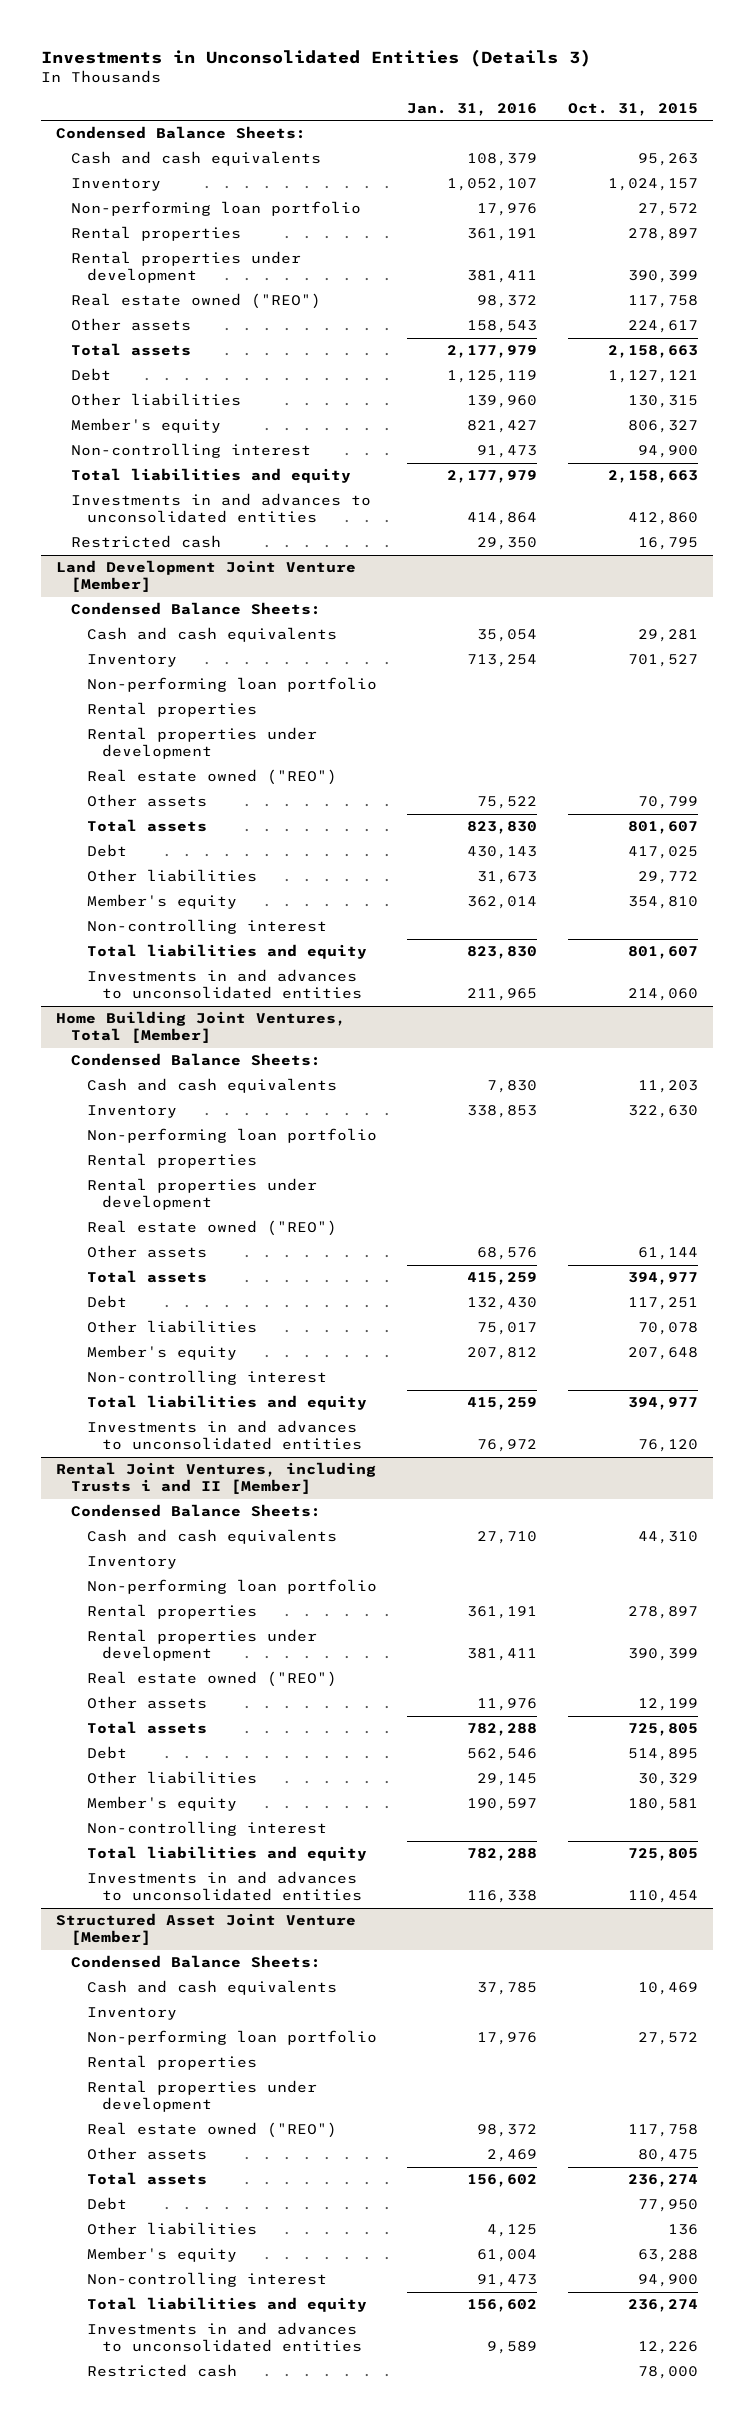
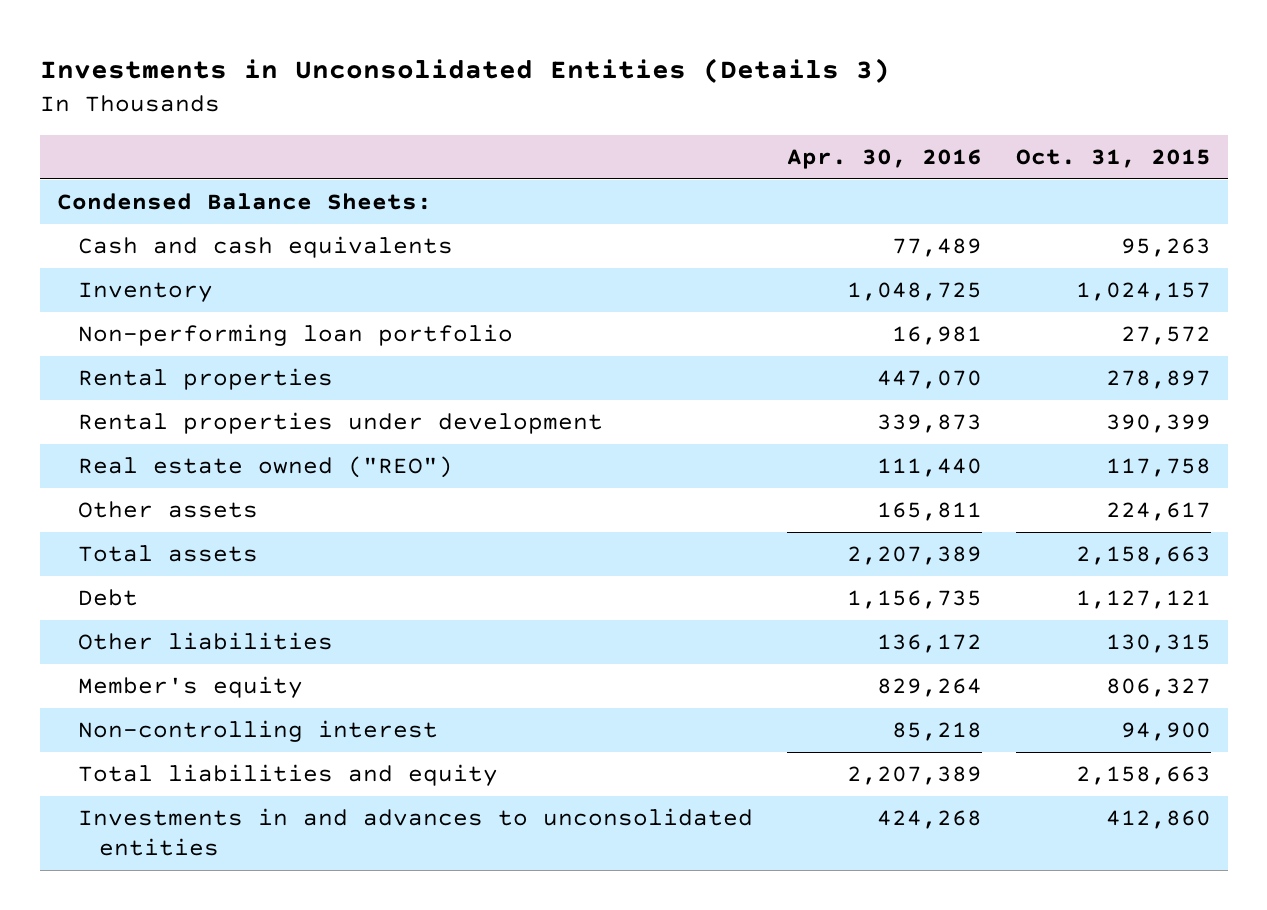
- | Jan. 31, 2016 | Oct. 31, 2015
+ | Apr. 30, 2016 | Oct. 31, 2015
- Restricted cash | 29,350 | 16,795
- Land Development Joint Venture [Member]
- Condensed Balance Sheets:
- Cash and cash equivalents | 35,054 | 29,281
- Inventory | 713,254 | 701,527
- Non-performing loan portfolio
- Rental properties
- Rental properties under development
- Real estate owned ("REO")
- Other assets | 75,522 | 70,799
- Total assets | 823,830 | 801,607
- Debt | 430,143 | 417,025
- Other liabilities | 31,673 | 29,772
- Member's equity | 362,014 | 354,810
- Non-controlling interest
- Total liabilities and equity | 823,830 | 801,607
- Investments in and advances to unconsolidated entities | 211,965 | 214,060
- Home Building Joint Ventures, Total [Member]
- Condensed Balance Sheets:
- Cash and cash equivalents | 7,830 | 11,203
- Inventory | 338,853 | 322,630
- Non-performing loan portfolio
- Rental properties
- Rental properties under development
- Real estate owned ("REO")
- Other assets | 68,576 | 61,144
- Total assets | 415,259 | 394,977
- Debt | 132,430 | 117,251
- Other liabilities | 75,017 | 70,078
- Member's equity | 207,812 | 207,648
- Non-controlling interest
- Total liabilities and equity | 415,259 | 394,977
- Investments in and advances to unconsolidated entities | 76,972 | 76,120
- Rental Joint Ventures, including Trusts i and II [Member]
- Condensed Balance Sheets:
- Cash and cash equivalents | 27,710 | 44,310
- Inventory
- Non-performing loan portfolio
- Rental properties | 361,191 | 278,897
- Rental properties under development | 381,411 | 390,399
- Real estate owned ("REO")
- Other assets | 11,976 | 12,199
- Total assets | 782,288 | 725,805
- Debt | 562,546 | 514,895
- Other liabilities | 29,145 | 30,329
- Member's equity | 190,597 | 180,581
- Non-controlling interest
- Total liabilities and equity | 782,288 | 725,805
- Investments in and advances to unconsolidated entities | 116,338 | 110,454
- Structured Asset Joint Venture [Member]
- Condensed Balance Sheets:
- Cash and cash equivalents | 37,785 | 10,469
- Inventory
- Non-performing loan portfolio | 17,976 | 27,572
- Rental properties
- Rental properties under development
- Real estate owned ("REO") | 98,372 | 117,758
- Other assets | 2,469 | 80,475
- Total assets | 156,602 | 236,274
- Debt | | 77,950
- Other liabilities | 4,125 | 136
- Member's equity | 61,004 | 63,288
- Non-controlling interest | 91,473 | 94,900
- Total liabilities and equity | 156,602 | 236,274
- Investments in and advances to unconsolidated entities | 9,589 | 12,226
- Restricted cash | | 78,000

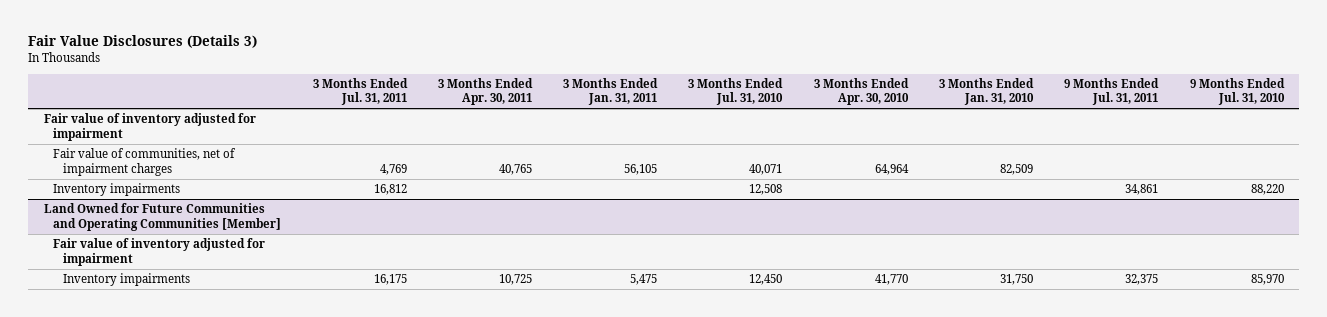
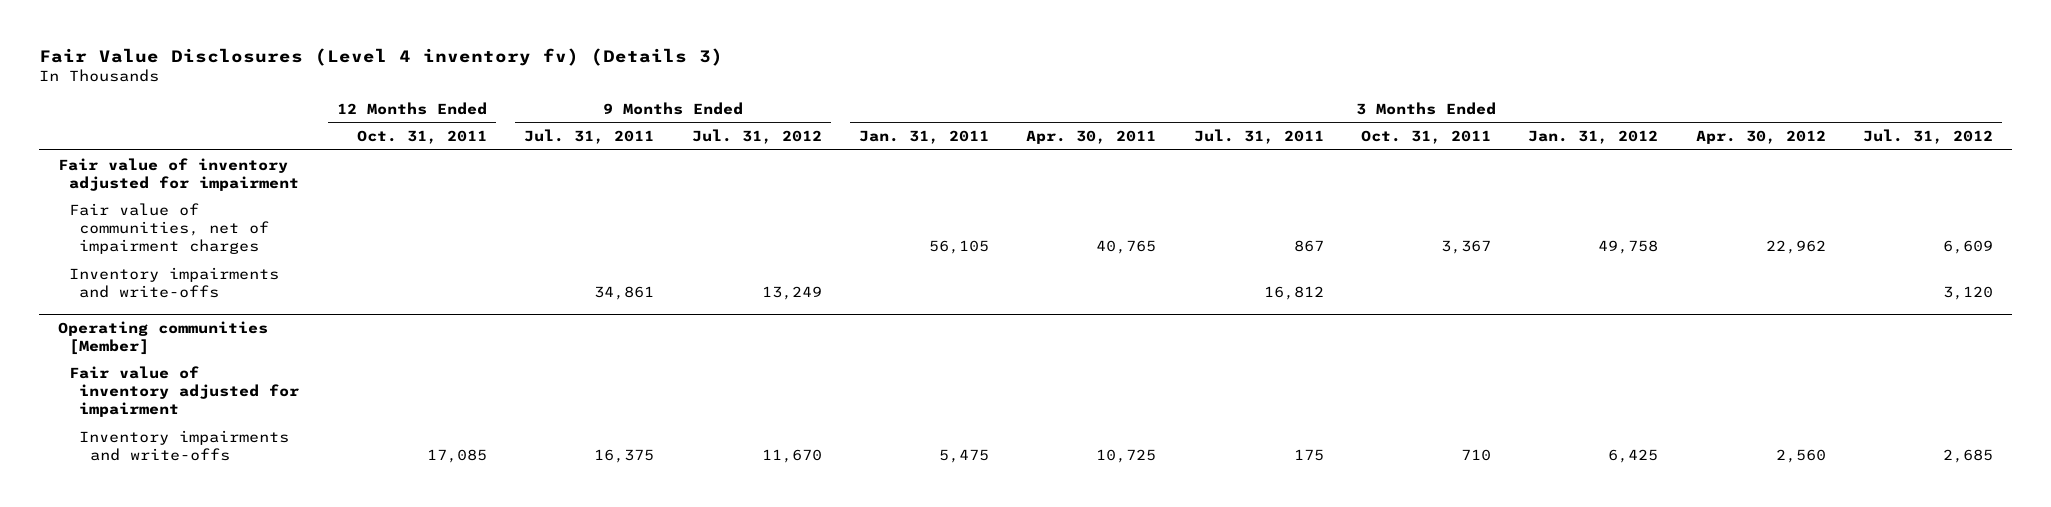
- Fair Value Disclosures (Details 3)
+ Fair Value Disclosures (Level 4 inventory fv) (Details 3)
- | 3 Months Ended Jul. 31, 2011 | 3 Months Ended Apr. 30, 2011 | 3 Months Ended Jan. 31, 2011 | 3 Months Ended Jul. 31, 2010 | 3 Months Ended Apr. 30, 2010 | 3 Months Ended Jan. 31, 2010 | 9 Months Ended Jul. 31, 2011 | 9 Months Ended Jul. 31, 2010
+ | 12 Months Ended Oct. 31, 2011 | 9 Months Ended Jul. 31, 2011 | 9 Months Ended Jul. 31, 2012 | 3 Months Ended Jan. 31, 2011 | 3 Months Ended Apr. 30, 2011 | 3 Months Ended Jul. 31, 2011 | 3 Months Ended Oct. 31, 2011 | 3 Months Ended Jan. 31, 2012 | 3 Months Ended Apr. 30, 2012 | 3 Months Ended Jul. 31, 2012
- Fair value of communities, net of impairment charges | 4,769 | 40,765 | 56,105 | 40,071 | 64,964 | 82,509 | |
- Inventory impairments | 16,812 | | | 12,508 | | | 34,861 | 88,220
- Land Owned for Future Communities and Operating Communities [Member]
+ Fair value of communities, net of impairment charges | | | | 56,105 | 40,765 | 867 | 3,367 | 49,758 | 22,962 | 6,609
+ Inventory impairments and write-offs | | 34,861 | 13,249 | | | 16,812 | | | | 3,120
+ Operating communities [Member]
- Inventory impairments | 16,175 | 10,725 | 5,475 | 12,450 | 41,770 | 31,750 | 32,375 | 85,970
+ Inventory impairments and write-offs | 17,085 | 16,375 | 11,670 | 5,475 | 10,725 | 175 | 710 | 6,425 | 2,560 | 2,685

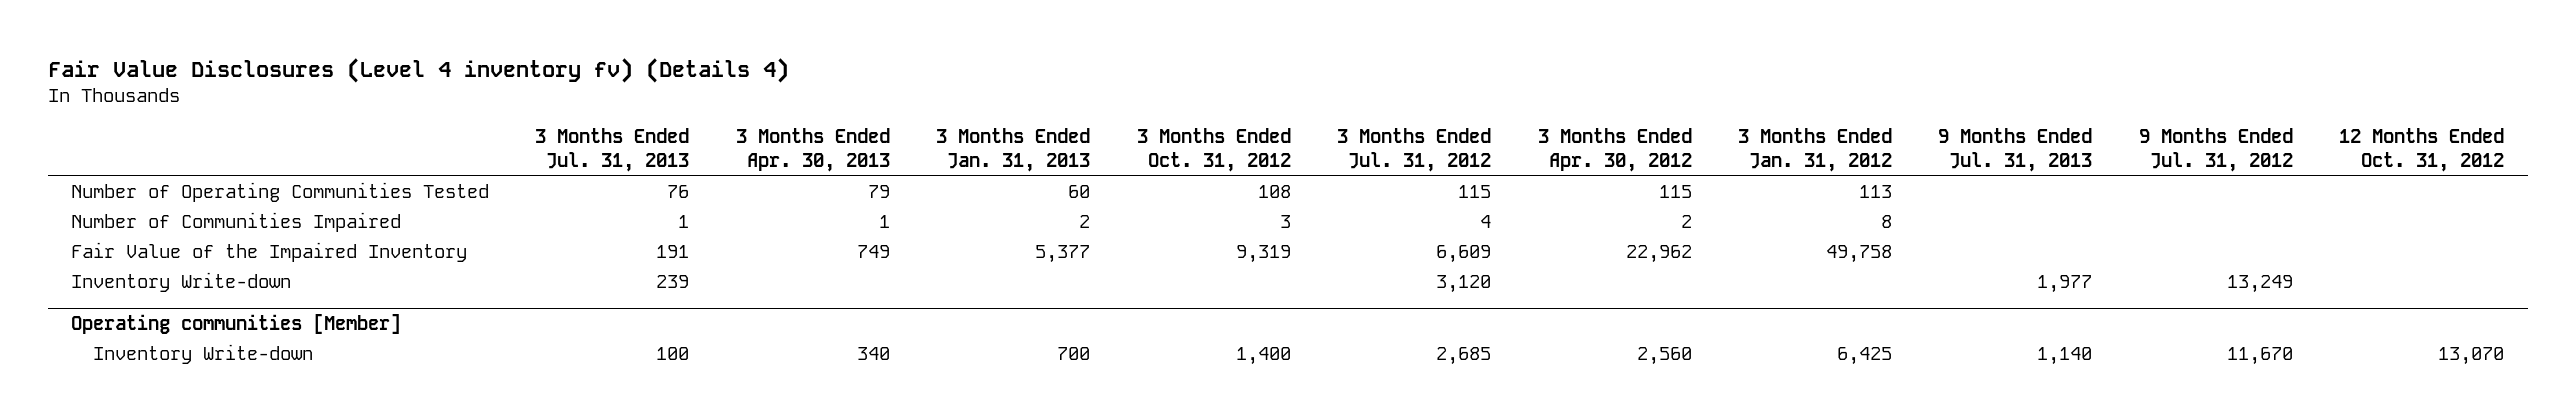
- Fair Value Disclosures (Level 4 inventory fv) (Details 3)
+ Fair Value Disclosures (Level 4 inventory fv) (Details 4)
- | 12 Months Ended Oct. 31, 2011 | 9 Months Ended Jul. 31, 2011 | 9 Months Ended Jul. 31, 2012 | 3 Months Ended Jan. 31, 2011 | 3 Months Ended Apr. 30, 2011 | 3 Months Ended Jul. 31, 2011 | 3 Months Ended Oct. 31, 2011 | 3 Months Ended Jan. 31, 2012 | 3 Months Ended Apr. 30, 2012 | 3 Months Ended Jul. 31, 2012
+ | 3 Months Ended Jul. 31, 2013 | 3 Months Ended Apr. 30, 2013 | 3 Months Ended Jan. 31, 2013 | 3 Months Ended Oct. 31, 2012 | 3 Months Ended Jul. 31, 2012 | 3 Months Ended Apr. 30, 2012 | 3 Months Ended Jan. 31, 2012 | 9 Months Ended Jul. 31, 2013 | 9 Months Ended Jul. 31, 2012 | 12 Months Ended Oct. 31, 2012
- Fair value of inventory adjusted for impairment
- Fair value of communities, net of impairment charges | | | | 56,105 | 40,765 | 867 | 3,367 | 49,758 | 22,962 | 6,609
- Inventory impairments and write-offs | | 34,861 | 13,249 | | | 16,812 | | | | 3,120
+ Number of Operating Communities Tested | 76 | 79 | 60 | 108 | 115 | 115 | 113 | | |
+ Number of Communities Impaired | 1 | 1 | 2 | 3 | 4 | 2 | 8 | | |
+ Fair Value of the Impaired Inventory | 191 | 749 | 5,377 | 9,319 | 6,609 | 22,962 | 49,758 | | |
+ Inventory Write-down | 239 | | | | 3,120 | | | 1,977 | 13,249 |
@ Operating communities [Member]
- Fair value of inventory adjusted for impairment
- Inventory impairments and write-offs | 17,085 | 16,375 | 11,670 | 5,475 | 10,725 | 175 | 710 | 6,425 | 2,560 | 2,685
+ Inventory Write-down | 100 | 340 | 700 | 1,400 | 2,685 | 2,560 | 6,425 | 1,140 | 11,670 | 13,070

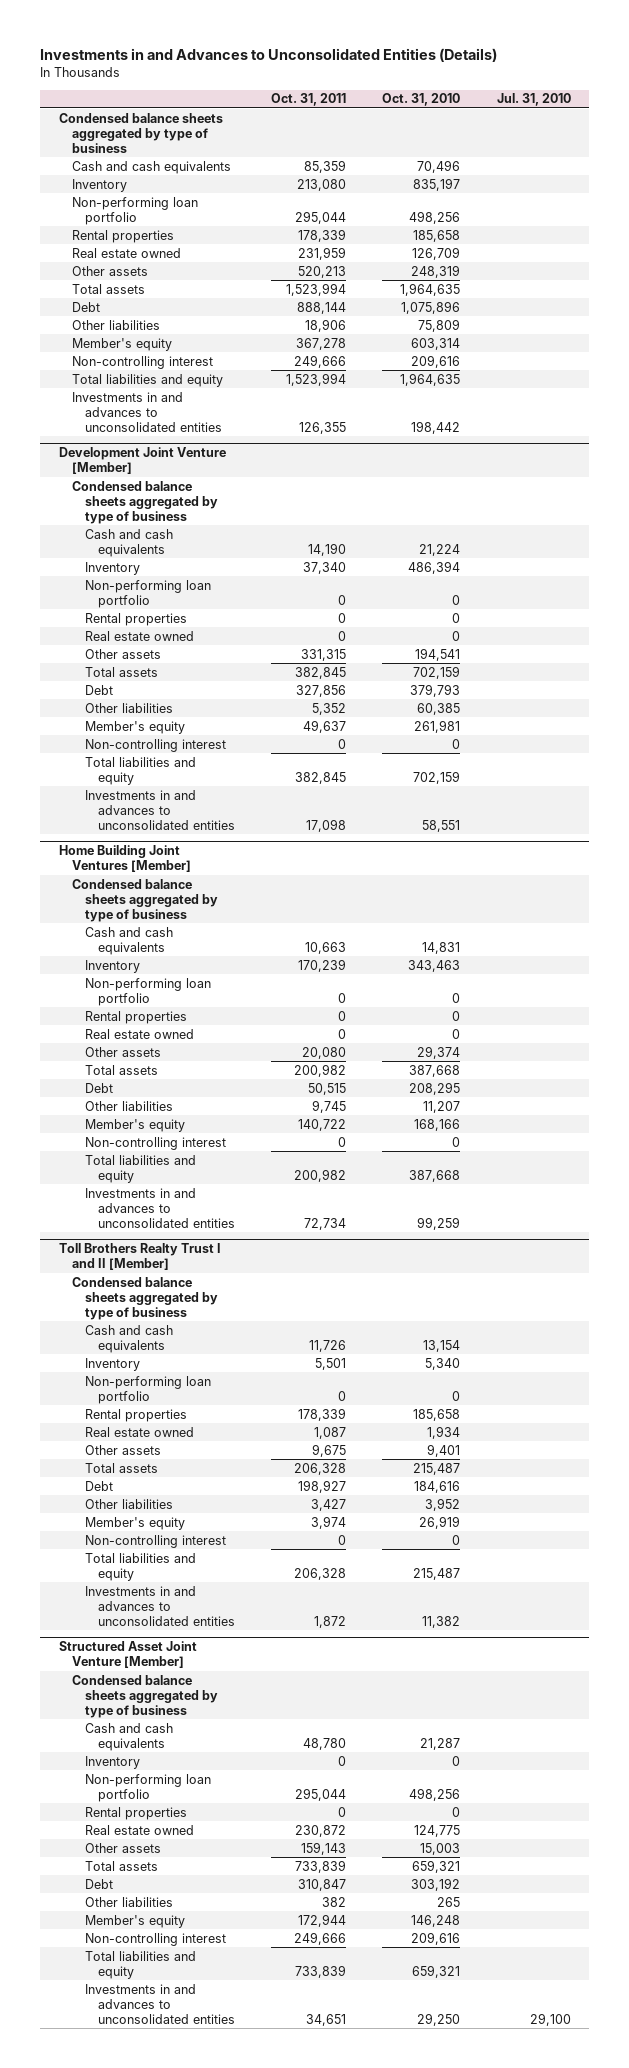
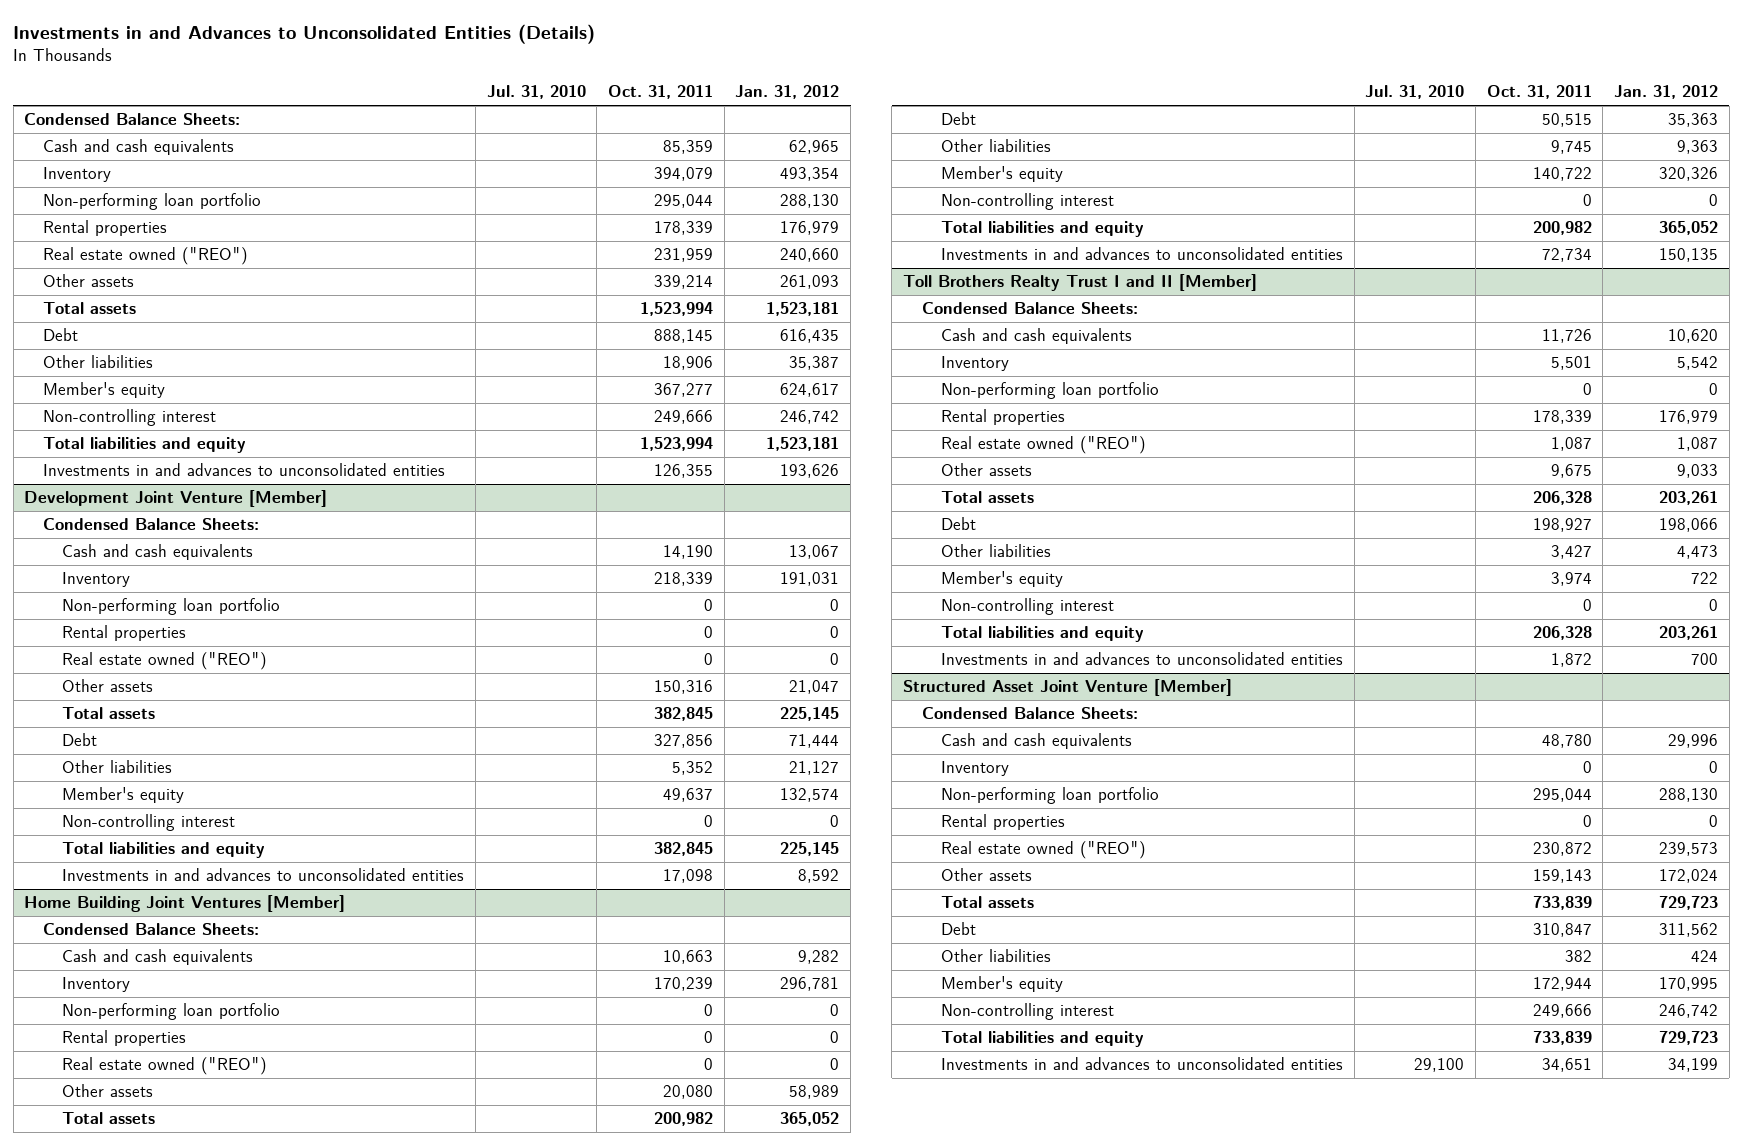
- | Oct. 31, 2011 | Oct. 31, 2010 | Jul. 31, 2010
+ | Jul. 31, 2010 | Oct. 31, 2011 | Jan. 31, 2012
- Condensed balance sheets aggregated by type of business
+ Condensed Balance Sheets:
- Inventory | 213,080 | 835,197 |
+ Inventory | | 394,079 | 493,354
- Real estate owned | 231,959 | 126,709 |
- Other assets | 520,213 | 248,319 |
+ Real estate owned ("REO") | | 231,959 | 240,660
+ Other assets | | 339,214 | 261,093
- Debt | 888,144 | 1,075,896 |
+ Debt | | 888,145 | 616,435
- Member's equity | 367,278 | 603,314 |
+ Member's equity | | 367,277 | 624,617
@ Development Joint Venture [Member]
- Condensed balance sheets aggregated by type of business
+ Condensed Balance Sheets:
- Inventory | 37,340 | 486,394 |
+ Inventory | | 218,339 | 191,031
- Real estate owned | 0 | 0 |
- Other assets | 331,315 | 194,541 |
+ Real estate owned ("REO") | | 0 | 0
+ Other assets | | 150,316 | 21,047
@ Home Building Joint Ventures [Member]
- Condensed balance sheets aggregated by type of business
+ Condensed Balance Sheets:
- Real estate owned | 0 | 0 |
+ Real estate owned ("REO") | | 0 | 0
@ Toll Brothers Realty Trust I and II [Member]
- Condensed balance sheets aggregated by type of business
+ Condensed Balance Sheets:
- Real estate owned | 1,087 | 1,934 |
+ Real estate owned ("REO") | | 1,087 | 1,087
@ Structured Asset Joint Venture [Member]
- Condensed balance sheets aggregated by type of business
+ Condensed Balance Sheets:
- Real estate owned | 230,872 | 124,775 |
+ Real estate owned ("REO") | | 230,872 | 239,573

